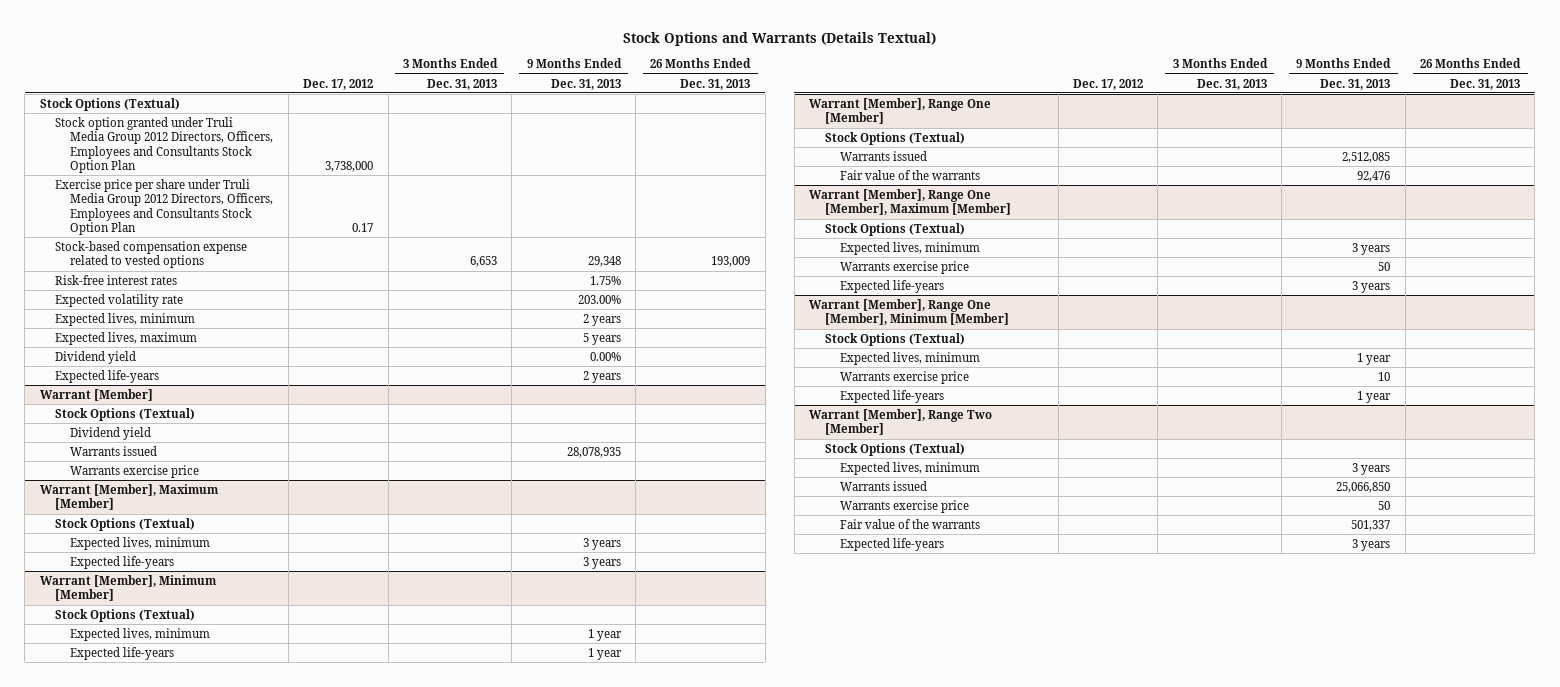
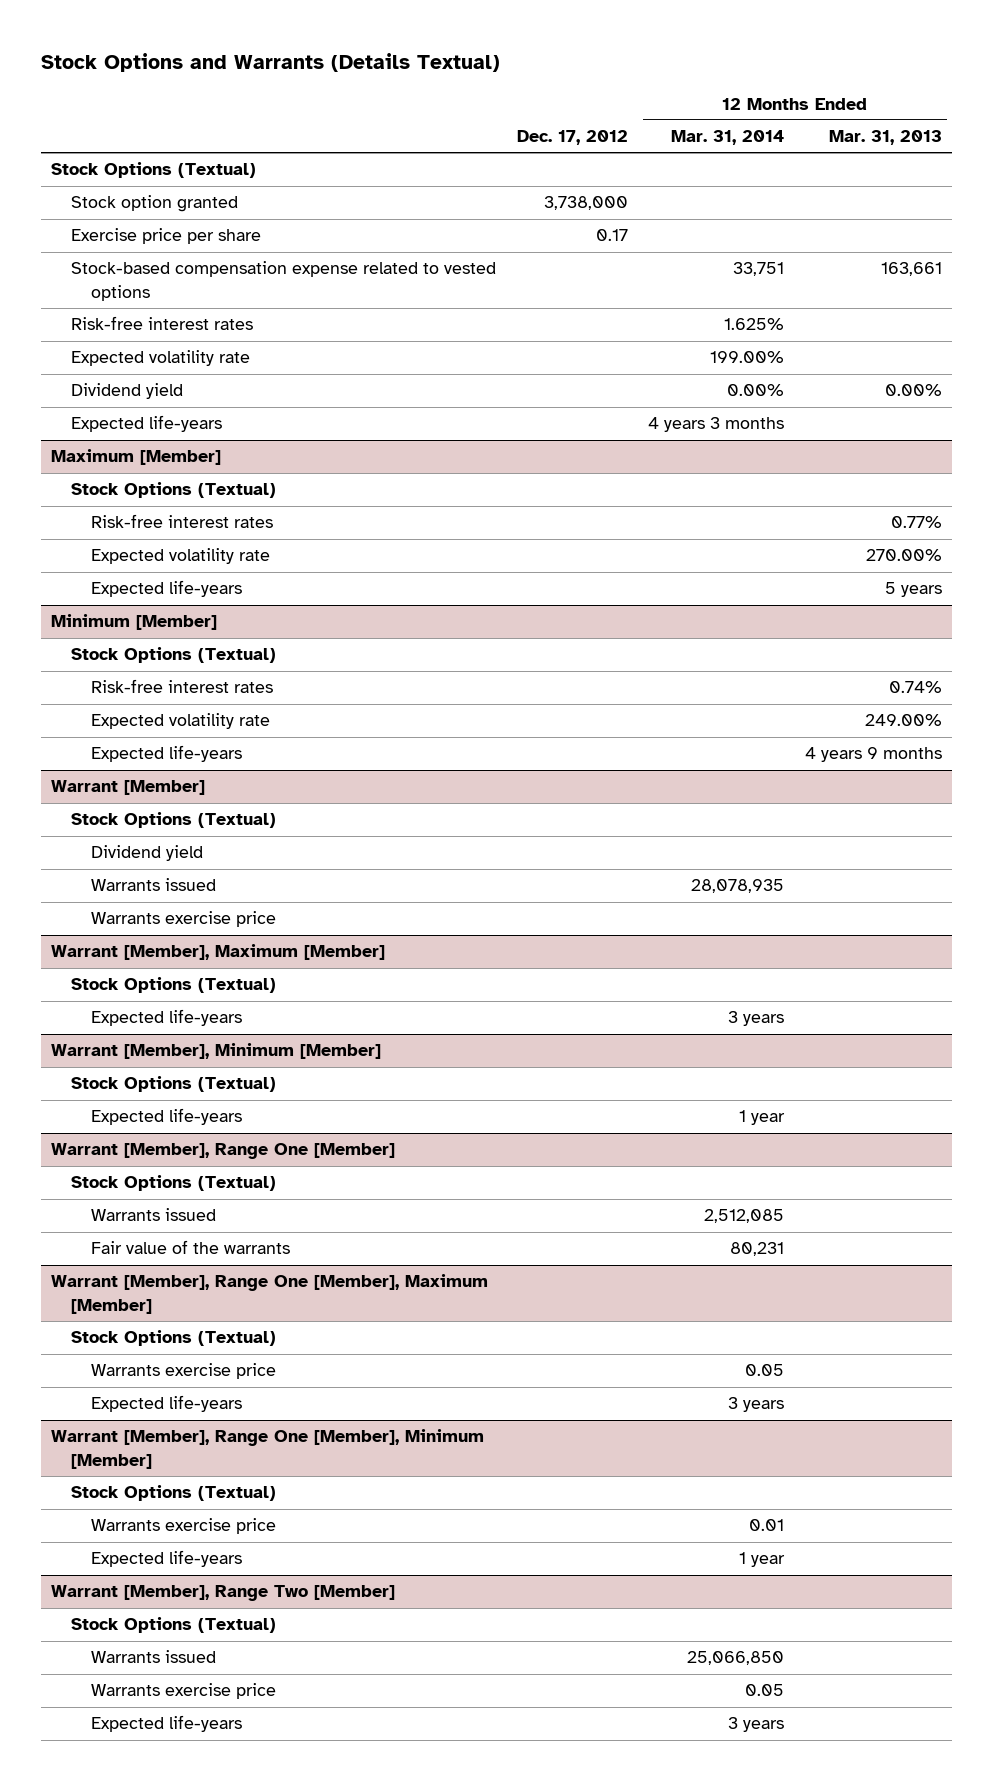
- | Dec. 17, 2012 | 3 Months Ended Dec. 31, 2013 | 9 Months Ended Dec. 31, 2013 | 26 Months Ended Dec. 31, 2013
+ | Dec. 17, 2012 | 12 Months Ended Mar. 31, 2014 | 12 Months Ended Mar. 31, 2013
- Stock option granted under Truli Media Group 2012 Directors, Officers, Employees and Consultants Stock Option Plan | 3,738,000 | | |
- Exercise price per share under Truli Media Group 2012 Directors, Officers, Employees and Consultants Stock Option Plan | 0.17 | | |
+ Stock option granted | 3,738,000 | |
+ Exercise price per share | 0.17 | |
- Expected lives, minimum | | | 2 years |
- Expected lives, maximum | | | 5 years |
+ Maximum [Member]
+ Stock Options (Textual)
+ Risk-free interest rates | | | 0.77%
+ Expected volatility rate | | | 270.00%
+ Expected life-years | | | 5 years
+ Minimum [Member]
+ Stock Options (Textual)
+ Risk-free interest rates | | | 0.74%
+ Expected volatility rate | | | 249.00%
+ Expected life-years | | | 4 years 9 months
@ Warrant [Member], Maximum [Member]
- Expected lives, minimum | | | 3 years |
@ Warrant [Member], Minimum [Member]
- Expected lives, minimum | | | 1 year |
@ Warrant [Member], Range One [Member], Maximum [Member]
- Expected lives, minimum | | | 3 years |
@ Warrant [Member], Range One [Member], Minimum [Member]
- Expected lives, minimum | | | 1 year |
@ Warrant [Member], Range Two [Member]
- Expected lives, minimum | | | 3 years |
- Fair value of the warrants | | | 501,337 |

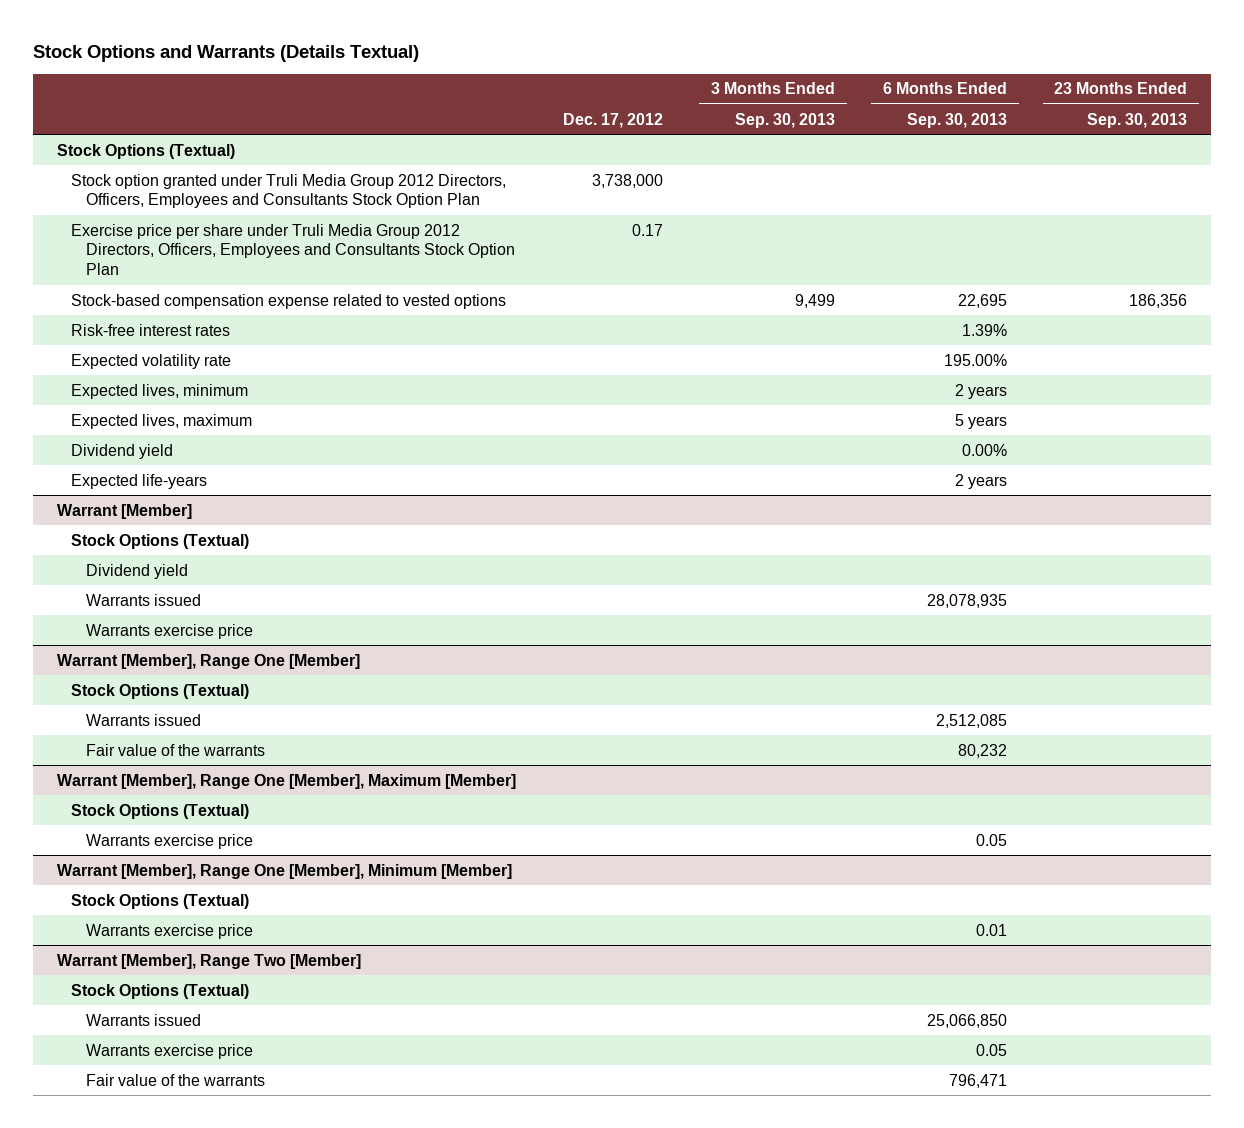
- | Dec. 17, 2012 | 12 Months Ended Mar. 31, 2014 | 12 Months Ended Mar. 31, 2013
+ | Dec. 17, 2012 | 3 Months Ended Sep. 30, 2013 | 6 Months Ended Sep. 30, 2013 | 23 Months Ended Sep. 30, 2013
- Stock option granted | 3,738,000 | |
- Exercise price per share | 0.17 | |
+ Stock option granted under Truli Media Group 2012 Directors, Officers, Employees and Consultants Stock Option Plan | 3,738,000 | | |
+ Exercise price per share under Truli Media Group 2012 Directors, Officers, Employees and Consultants Stock Option Plan | 0.17 | | |
+ Expected lives, minimum | | | 2 years |
+ Expected lives, maximum | | | 5 years |
- Maximum [Member]
- Stock Options (Textual)
- Risk-free interest rates | | | 0.77%
- Expected volatility rate | | | 270.00%
- Expected life-years | | | 5 years
- Minimum [Member]
- Stock Options (Textual)
- Risk-free interest rates | | | 0.74%
- Expected volatility rate | | | 249.00%
- Expected life-years | | | 4 years 9 months
- Warrant [Member], Maximum [Member]
- Stock Options (Textual)
- Expected life-years | | 3 years |
- Warrant [Member], Minimum [Member]
- Stock Options (Textual)
- Expected life-years | | 1 year |
@ Warrant [Member], Range One [Member], Maximum [Member]
- Expected life-years | | 3 years |
@ Warrant [Member], Range One [Member], Minimum [Member]
- Expected life-years | | 1 year |
@ Warrant [Member], Range Two [Member]
- Expected life-years | | 3 years |
+ Fair value of the warrants | | | 796,471 |

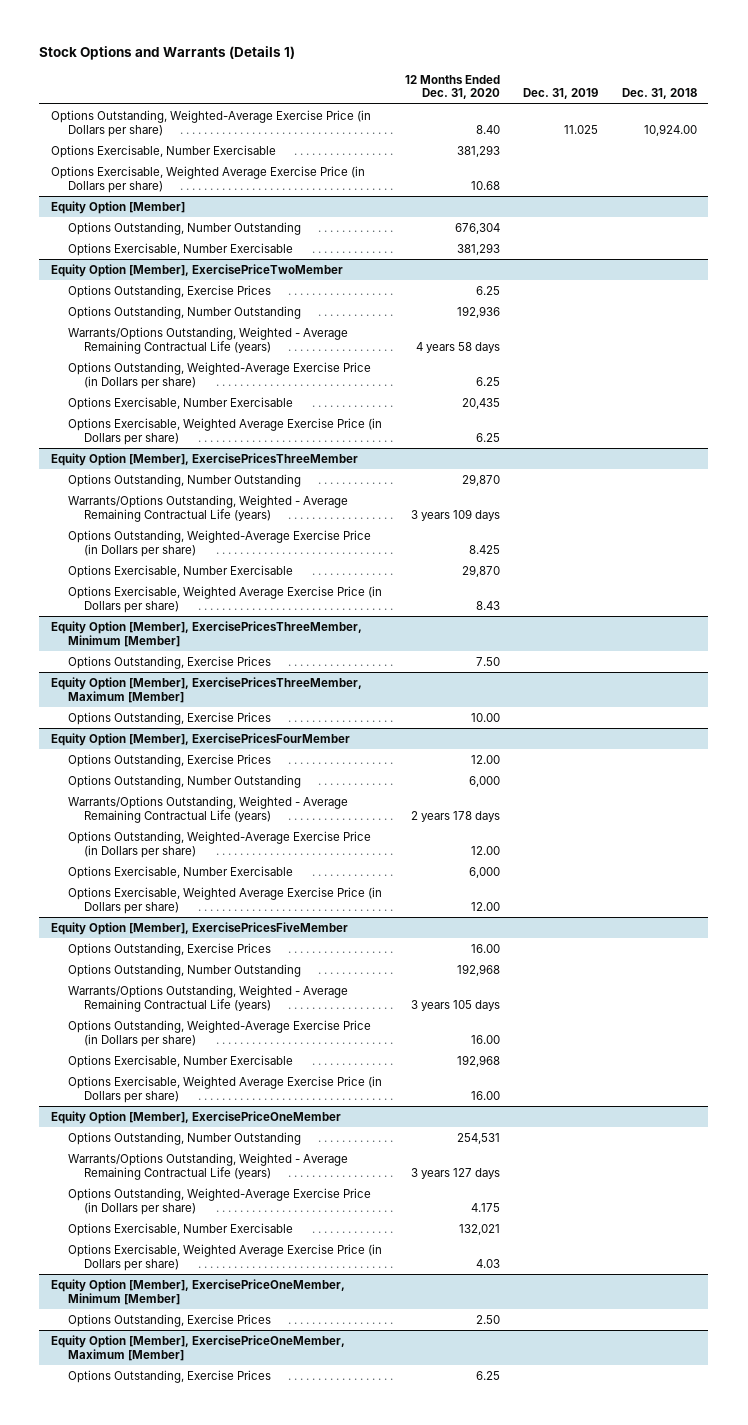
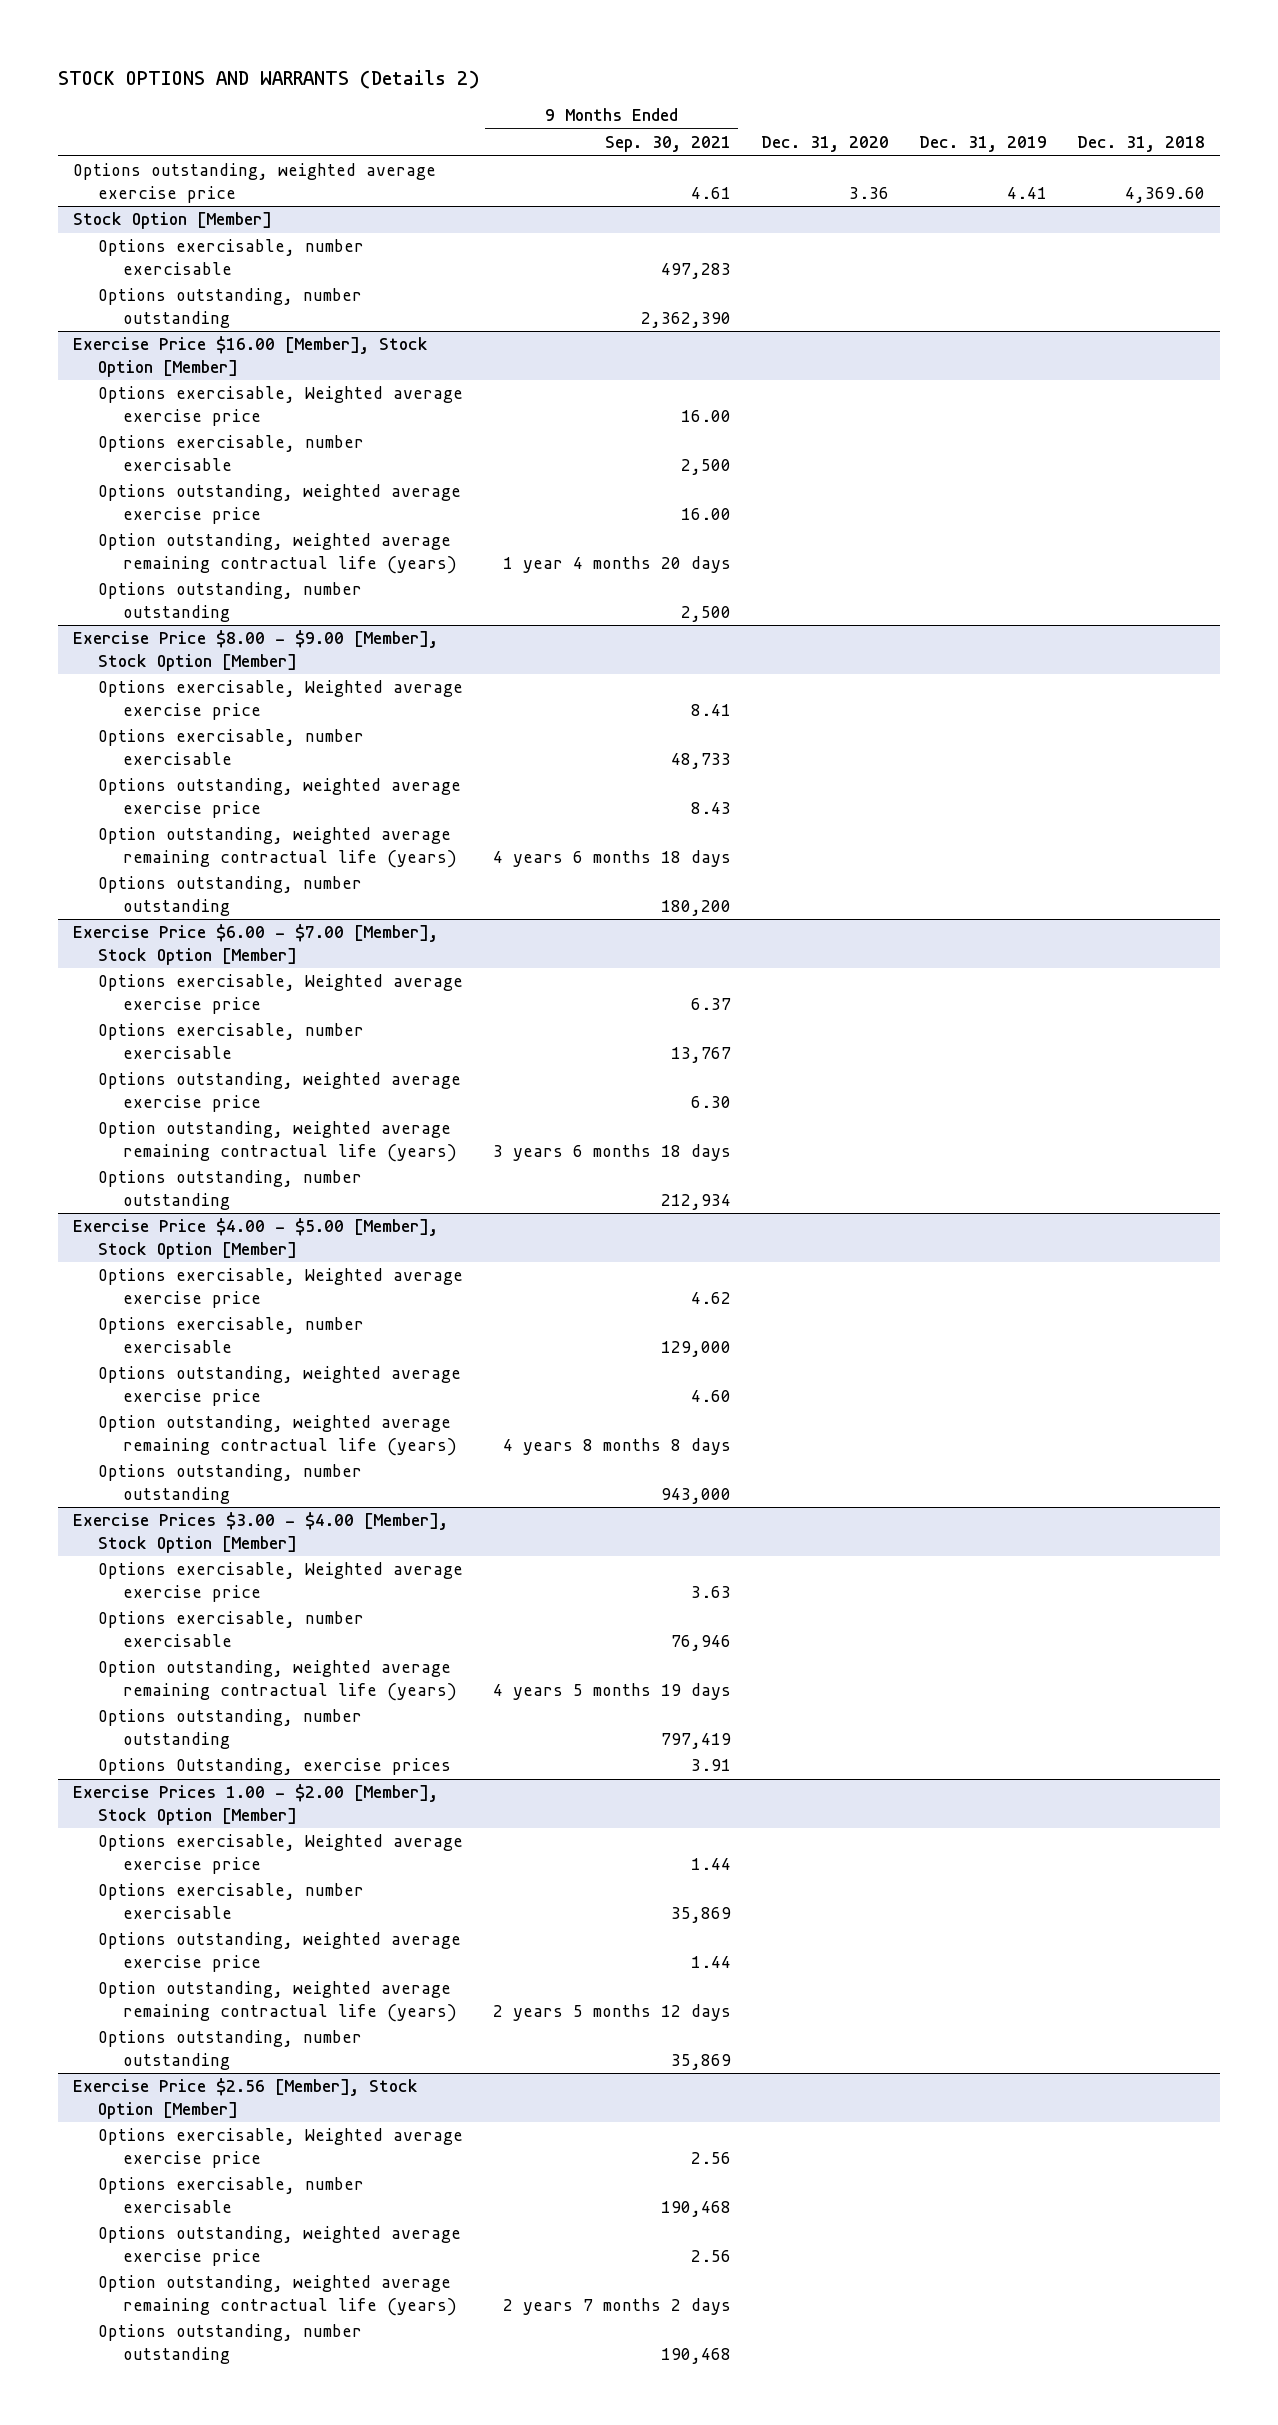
- Stock Options and Warrants (Details 1)
+ STOCK OPTIONS AND WARRANTS (Details 2)
- | 12 Months Ended Dec. 31, 2020 | Dec. 31, 2019 | Dec. 31, 2018
+ | 9 Months Ended Sep. 30, 2021 | Dec. 31, 2020 | Dec. 31, 2019 | Dec. 31, 2018
- Options Outstanding, Weighted-Average Exercise Price (in Dollars per share) | 8.40 | 11.025 | 10,924.00
- Options Exercisable, Number Exercisable | 381,293 | |
- Options Exercisable, Weighted Average Exercise Price (in Dollars per share) | 10.68 | |
- Equity Option [Member]
- Options Outstanding, Number Outstanding | 676,304 | |
- Options Exercisable, Number Exercisable | 381,293 | |
- Equity Option [Member], ExercisePriceTwoMember
- Options Outstanding, Exercise Prices | 6.25 | |
- Options Outstanding, Number Outstanding | 192,936 | |
- Warrants/Options Outstanding, Weighted - Average Remaining Contractual Life (years) | 4 years 58 days | |
- Options Outstanding, Weighted-Average Exercise Price (in Dollars per share) | 6.25 | |
- Options Exercisable, Number Exercisable | 20,435 | |
- Options Exercisable, Weighted Average Exercise Price (in Dollars per share) | 6.25 | |
- Equity Option [Member], ExercisePricesThreeMember
- Options Outstanding, Number Outstanding | 29,870 | |
- Warrants/Options Outstanding, Weighted - Average Remaining Contractual Life (years) | 3 years 109 days | |
- Options Outstanding, Weighted-Average Exercise Price (in Dollars per share) | 8.425 | |
- Options Exercisable, Number Exercisable | 29,870 | |
- Options Exercisable, Weighted Average Exercise Price (in Dollars per share) | 8.43 | |
- Equity Option [Member], ExercisePricesThreeMember, Minimum [Member]
- Options Outstanding, Exercise Prices | 7.50 | |
- Equity Option [Member], ExercisePricesThreeMember, Maximum [Member]
- Options Outstanding, Exercise Prices | 10.00 | |
- Equity Option [Member], ExercisePricesFourMember
- Options Outstanding, Exercise Prices | 12.00 | |
- Options Outstanding, Number Outstanding | 6,000 | |
- Warrants/Options Outstanding, Weighted - Average Remaining Contractual Life (years) | 2 years 178 days | |
- Options Outstanding, Weighted-Average Exercise Price (in Dollars per share) | 12.00 | |
- Options Exercisable, Number Exercisable | 6,000 | |
- Options Exercisable, Weighted Average Exercise Price (in Dollars per share) | 12.00 | |
- Equity Option [Member], ExercisePricesFiveMember
- Options Outstanding, Exercise Prices | 16.00 | |
- Options Outstanding, Number Outstanding | 192,968 | |
- Warrants/Options Outstanding, Weighted - Average Remaining Contractual Life (years) | 3 years 105 days | |
- Options Outstanding, Weighted-Average Exercise Price (in Dollars per share) | 16.00 | |
- Options Exercisable, Number Exercisable | 192,968 | |
- Options Exercisable, Weighted Average Exercise Price (in Dollars per share) | 16.00 | |
- Equity Option [Member], ExercisePriceOneMember
- Options Outstanding, Number Outstanding | 254,531 | |
- Warrants/Options Outstanding, Weighted - Average Remaining Contractual Life (years) | 3 years 127 days | |
- Options Outstanding, Weighted-Average Exercise Price (in Dollars per share) | 4.175 | |
- Options Exercisable, Number Exercisable | 132,021 | |
- Options Exercisable, Weighted Average Exercise Price (in Dollars per share) | 4.03 | |
- Equity Option [Member], ExercisePriceOneMember, Minimum [Member]
- Options Outstanding, Exercise Prices | 2.50 | |
- Equity Option [Member], ExercisePriceOneMember, Maximum [Member]
- Options Outstanding, Exercise Prices | 6.25 | |
+ Options outstanding, weighted average exercise price | 4.61 | 3.36 | 4.41 | 4,369.60
+ Stock Option [Member]
+ Options exercisable, number exercisable | 497,283 | | |
+ Options outstanding, number outstanding | 2,362,390 | | |
+ Exercise Price $16.00 [Member], Stock Option [Member]
+ Options exercisable, Weighted average exercise price | 16.00 | | |
+ Options exercisable, number exercisable | 2,500 | | |
+ Options outstanding, weighted average exercise price | 16.00 | | |
+ Option outstanding, weighted average remaining contractual life (years) | 1 year 4 months 20 days | | |
+ Options outstanding, number outstanding | 2,500 | | |
+ Exercise Price $8.00 - $9.00 [Member], Stock Option [Member]
+ Options exercisable, Weighted average exercise price | 8.41 | | |
+ Options exercisable, number exercisable | 48,733 | | |
+ Options outstanding, weighted average exercise price | 8.43 | | |
+ Option outstanding, weighted average remaining contractual life (years) | 4 years 6 months 18 days | | |
+ Options outstanding, number outstanding | 180,200 | | |
+ Exercise Price $6.00 - $7.00 [Member], Stock Option [Member]
+ Options exercisable, Weighted average exercise price | 6.37 | | |
+ Options exercisable, number exercisable | 13,767 | | |
+ Options outstanding, weighted average exercise price | 6.30 | | |
+ Option outstanding, weighted average remaining contractual life (years) | 3 years 6 months 18 days | | |
+ Options outstanding, number outstanding | 212,934 | | |
+ Exercise Price $4.00 - $5.00 [Member], Stock Option [Member]
+ Options exercisable, Weighted average exercise price | 4.62 | | |
+ Options exercisable, number exercisable | 129,000 | | |
+ Options outstanding, weighted average exercise price | 4.60 | | |
+ Option outstanding, weighted average remaining contractual life (years) | 4 years 8 months 8 days | | |
+ Options outstanding, number outstanding | 943,000 | | |
+ Exercise Prices $3.00 - $4.00 [Member], Stock Option [Member]
+ Options exercisable, Weighted average exercise price | 3.63 | | |
+ Options exercisable, number exercisable | 76,946 | | |
+ Option outstanding, weighted average remaining contractual life (years) | 4 years 5 months 19 days | | |
+ Options outstanding, number outstanding | 797,419 | | |
+ Options Outstanding, exercise prices | 3.91 | | |
+ Exercise Prices 1.00 - $2.00 [Member], Stock Option [Member]
+ Options exercisable, Weighted average exercise price | 1.44 | | |
+ Options exercisable, number exercisable | 35,869 | | |
+ Options outstanding, weighted average exercise price | 1.44 | | |
+ Option outstanding, weighted average remaining contractual life (years) | 2 years 5 months 12 days | | |
+ Options outstanding, number outstanding | 35,869 | | |
+ Exercise Price $2.56 [Member], Stock Option [Member]
+ Options exercisable, Weighted average exercise price | 2.56 | | |
+ Options exercisable, number exercisable | 190,468 | | |
+ Options outstanding, weighted average exercise price | 2.56 | | |
+ Option outstanding, weighted average remaining contractual life (years) | 2 years 7 months 2 days | | |
+ Options outstanding, number outstanding | 190,468 | | |

